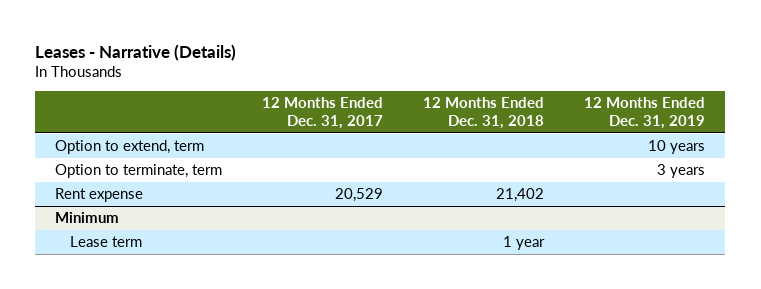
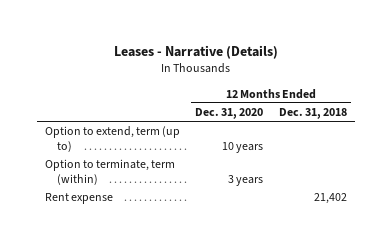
- | 12 Months Ended Dec. 31, 2017 | 12 Months Ended Dec. 31, 2018 | 12 Months Ended Dec. 31, 2019
+ | 12 Months Ended Dec. 31, 2020 | 12 Months Ended Dec. 31, 2018
- Option to extend, term | | | 10 years
- Option to terminate, term | | | 3 years
+ Option to extend, term (up to) | 10 years |
+ Option to terminate, term (within) | 3 years |
- Minimum
- Lease term | | 1 year |

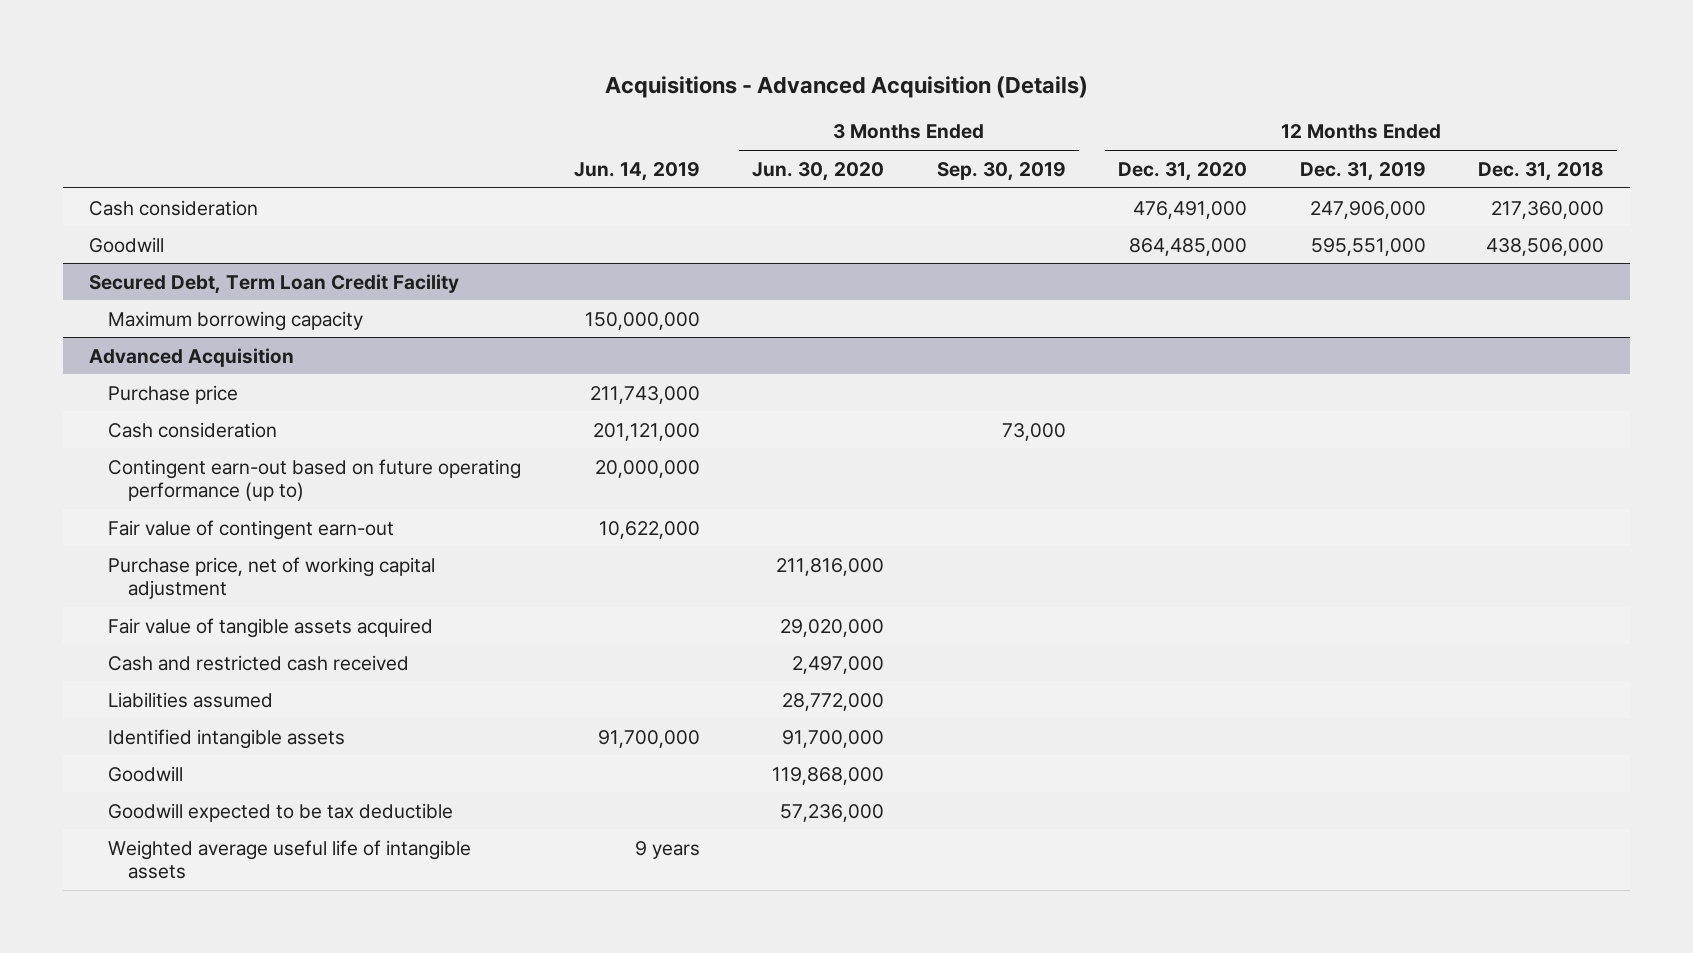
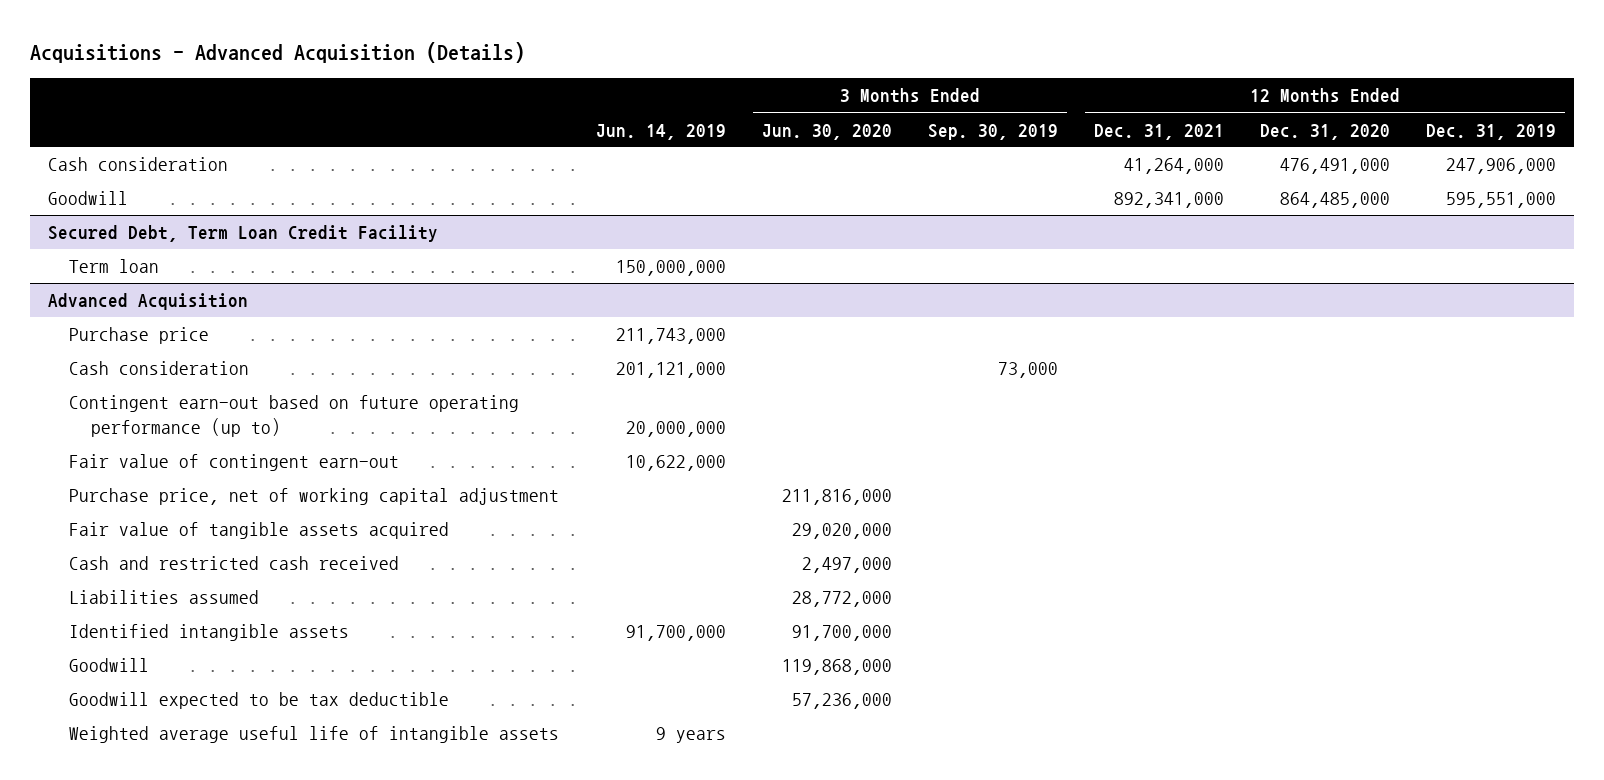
- | Jun. 14, 2019 | 3 Months Ended Jun. 30, 2020 | 3 Months Ended Sep. 30, 2019 | 12 Months Ended Dec. 31, 2020 | 12 Months Ended Dec. 31, 2019 | 12 Months Ended Dec. 31, 2018
+ | Jun. 14, 2019 | 3 Months Ended Jun. 30, 2020 | 3 Months Ended Sep. 30, 2019 | 12 Months Ended Dec. 31, 2021 | 12 Months Ended Dec. 31, 2020 | 12 Months Ended Dec. 31, 2019
@ Secured Debt, Term Loan Credit Facility
- Maximum borrowing capacity | 150,000,000 | | | | |
+ Term loan | 150,000,000 | | | | |

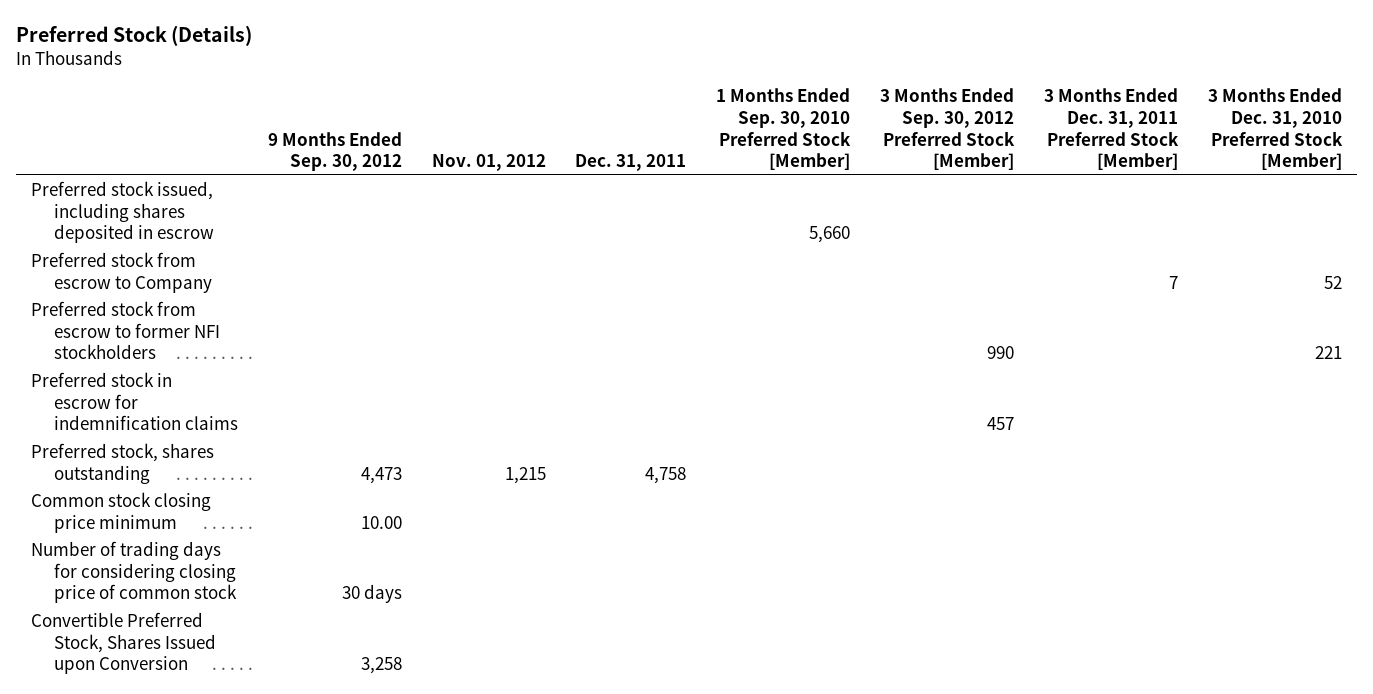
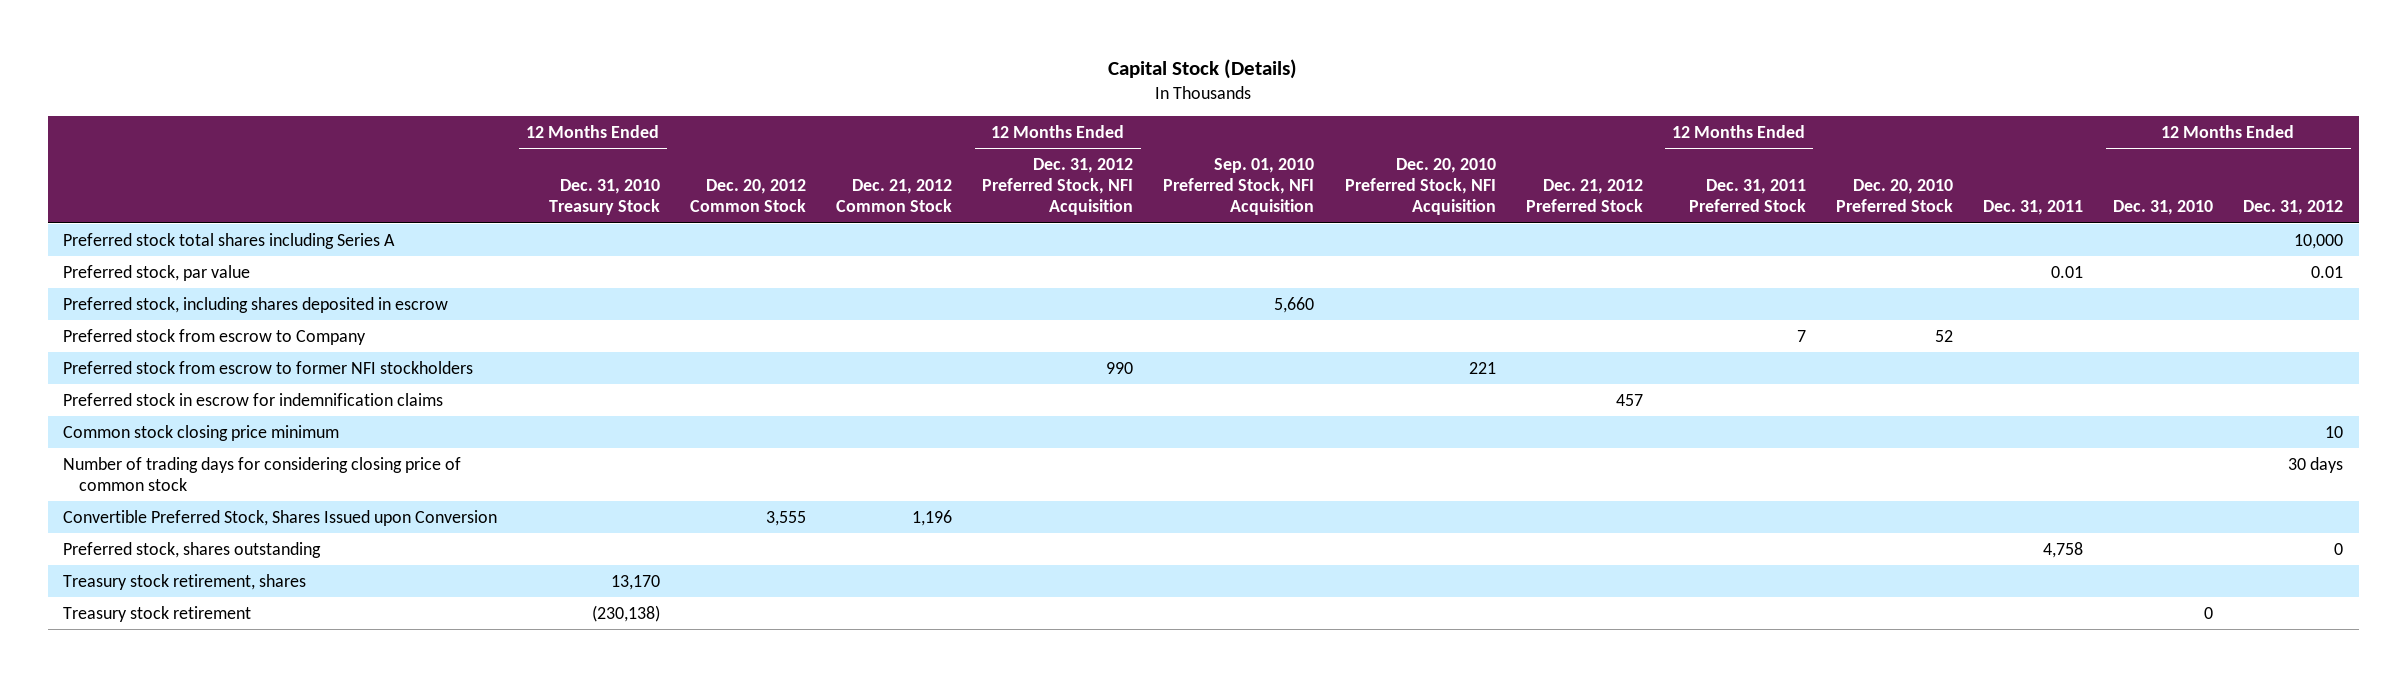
- Preferred Stock (Details)
+ Capital Stock (Details)
- | 9 Months Ended Sep. 30, 2012 | Nov. 01, 2012 | Dec. 31, 2011 | 1 Months Ended Sep. 30, 2010 Preferred Stock [Member] | 3 Months Ended Sep. 30, 2012 Preferred Stock [Member] | 3 Months Ended Dec. 31, 2011 Preferred Stock [Member] | 3 Months Ended Dec. 31, 2010 Preferred Stock [Member]
+ | 12 Months Ended Dec. 31, 2010 Treasury Stock | Dec. 20, 2012 Common Stock | Dec. 21, 2012 Common Stock | 12 Months Ended Dec. 31, 2012 Preferred Stock, NFI Acquisition | Sep. 01, 2010 Preferred Stock, NFI Acquisition | Dec. 20, 2010 Preferred Stock, NFI Acquisition | Dec. 21, 2012 Preferred Stock | 12 Months Ended Dec. 31, 2011 Preferred Stock | Dec. 20, 2010 Preferred Stock | Dec. 31, 2011 | 12 Months Ended Dec. 31, 2010 | 12 Months Ended Dec. 31, 2012
- Preferred stock issued, including shares deposited in escrow | | | | 5,660 | | |
+ Preferred stock total shares including Series A | | | | | | | | | | | | 10,000
+ Preferred stock, par value | | | | | | | | | | 0.01 | | 0.01
+ Preferred stock, including shares deposited in escrow | | | | | 5,660 | | | | | | |
moved down: Preferred stock, shares outstanding | | | | | | | | | | 4,758 | | 0
+ Treasury stock retirement, shares | 13,170 | | | | | | | | | | |
+ Treasury stock retirement | (230,138) | | | | | | | | | | 0 |

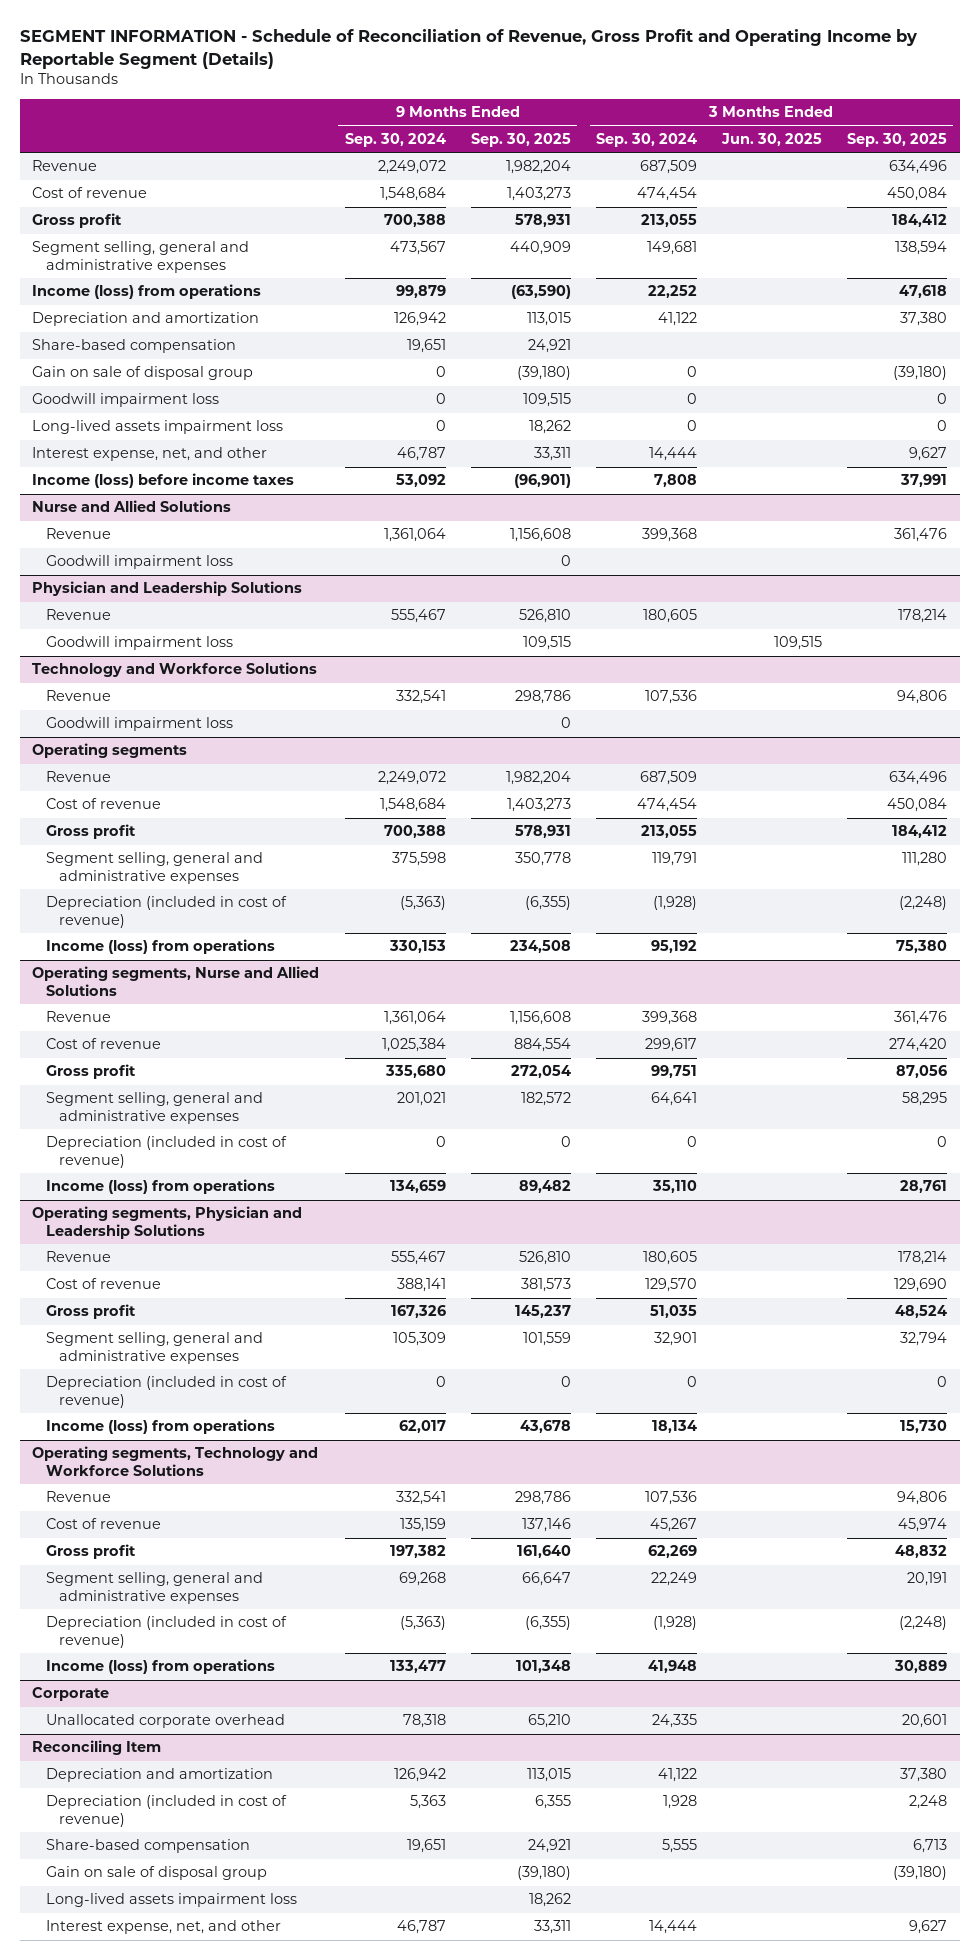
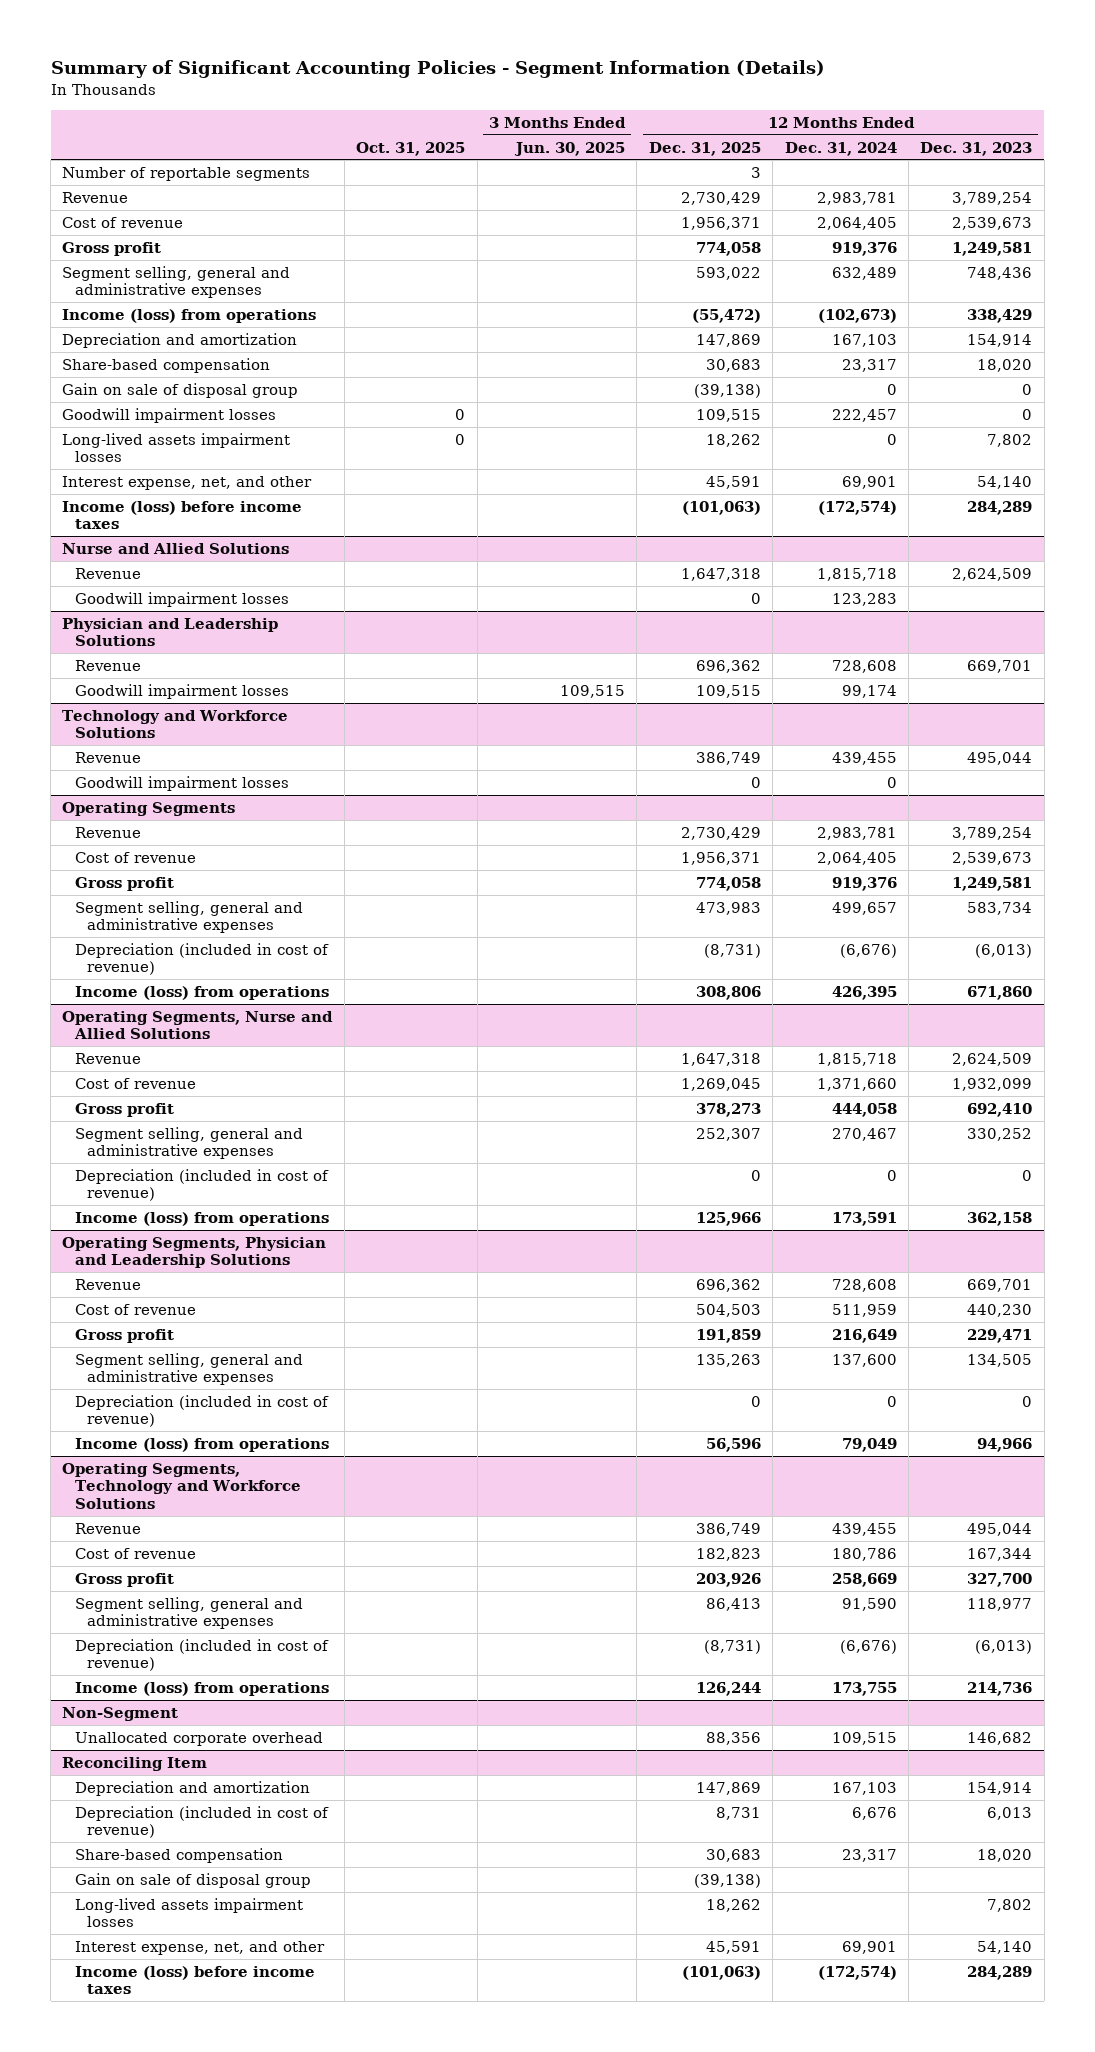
- SEGMENT INFORMATION - Schedule of Reconciliation of Revenue, Gross Profit and Operating Income by Reportable Segment (Details)
+ Summary of Significant Accounting Policies - Segment Information (Details)
- | 9 Months Ended Sep. 30, 2024 | 9 Months Ended Sep. 30, 2025 | 3 Months Ended Sep. 30, 2024 | 3 Months Ended Jun. 30, 2025 | 3 Months Ended Sep. 30, 2025
+ | Oct. 31, 2025 | 3 Months Ended Jun. 30, 2025 | 12 Months Ended Dec. 31, 2025 | 12 Months Ended Dec. 31, 2024 | 12 Months Ended Dec. 31, 2023
+ Number of reportable segments | | | 3 | |
- Goodwill impairment loss | 0 | 109,515 | 0 | | 0
- Long-lived assets impairment loss | 0 | 18,262 | 0 | | 0
+ Goodwill impairment losses | 0 | | 109,515 | 222,457 | 0
+ Long-lived assets impairment losses | 0 | | 18,262 | 0 | 7,802
@ Nurse and Allied Solutions
- Goodwill impairment loss | | 0 | | |
+ Goodwill impairment losses | | | 0 | 123,283 |
@ Physician and Leadership Solutions
- Goodwill impairment loss | | 109,515 | | 109,515 |
+ Goodwill impairment losses | | 109,515 | 109,515 | 99,174 |
@ Technology and Workforce Solutions
- Goodwill impairment loss | | 0 | | |
- Operating segments
@ Technology and Workforce Solutions
+ Goodwill impairment losses | | | 0 | 0 |
+ Operating Segments
- Operating segments, Nurse and Allied Solutions
+ Operating Segments, Nurse and Allied Solutions
- Operating segments, Physician and Leadership Solutions
+ Operating Segments, Physician and Leadership Solutions
- Operating segments, Technology and Workforce Solutions
+ Operating Segments, Technology and Workforce Solutions
- Corporate
+ Non-Segment
@ Reconciling Item
- Long-lived assets impairment loss | | 18,262 | | |
+ Long-lived assets impairment losses | | | 18,262 | | 7,802
+ Income (loss) before income taxes | | | (101,063) | (172,574) | 284,289

